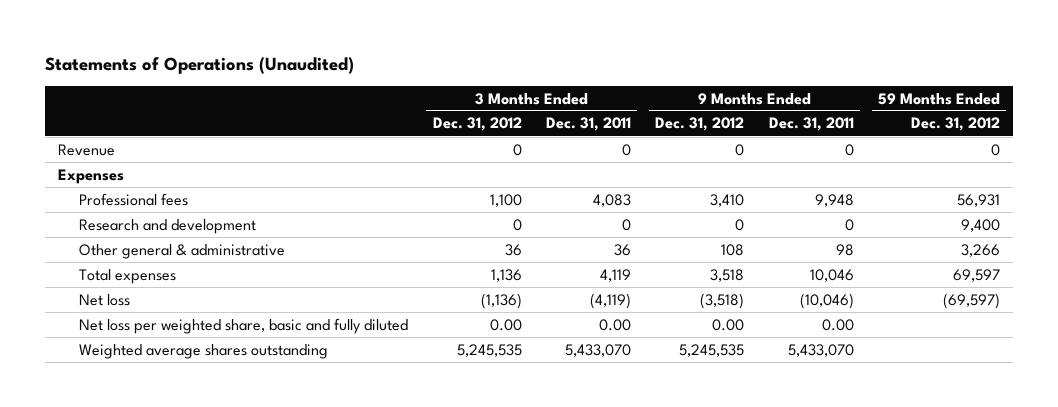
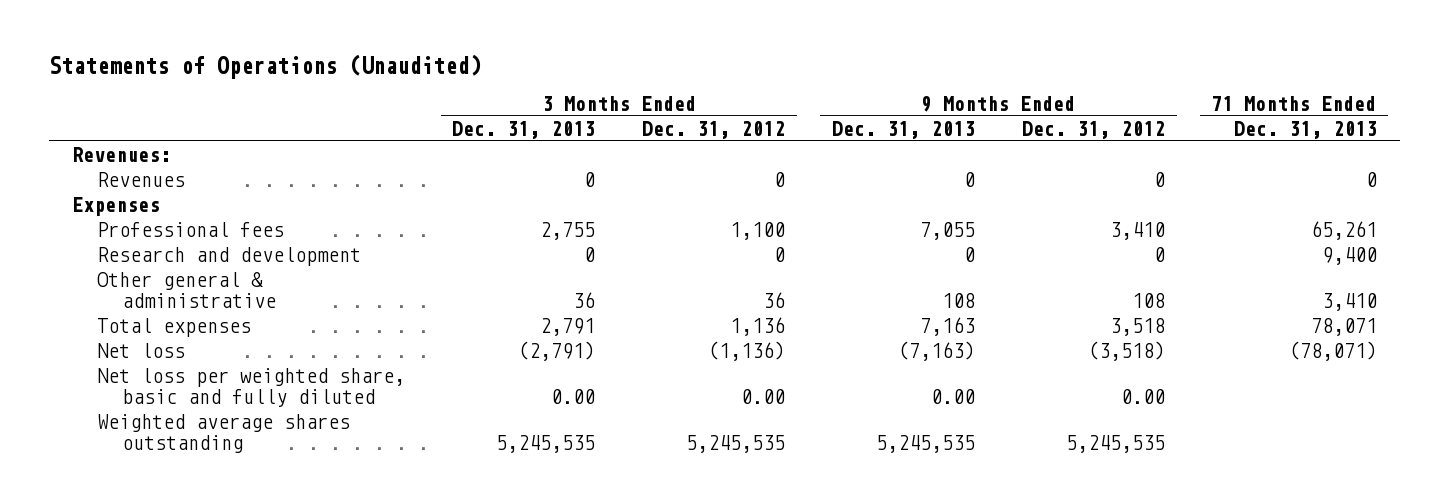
- | 3 Months Ended Dec. 31, 2012 | 3 Months Ended Dec. 31, 2011 | 9 Months Ended Dec. 31, 2012 | 9 Months Ended Dec. 31, 2011 | 59 Months Ended Dec. 31, 2012
+ | 3 Months Ended Dec. 31, 2013 | 3 Months Ended Dec. 31, 2012 | 9 Months Ended Dec. 31, 2013 | 9 Months Ended Dec. 31, 2012 | 71 Months Ended Dec. 31, 2013
- Revenue | 0 | 0 | 0 | 0 | 0
+ Revenues:
+ Revenues | 0 | 0 | 0 | 0 | 0

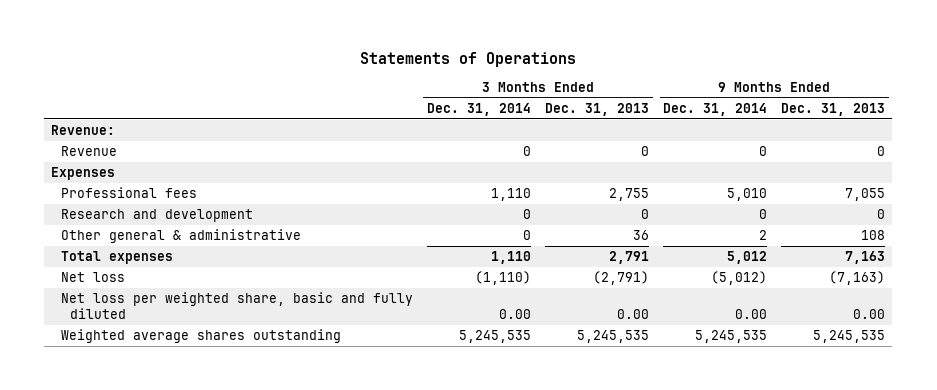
- Statements of Operations (Unaudited)
+ Statements of Operations
- | 3 Months Ended Dec. 31, 2013 | 3 Months Ended Dec. 31, 2012 | 9 Months Ended Dec. 31, 2013 | 9 Months Ended Dec. 31, 2012 | 71 Months Ended Dec. 31, 2013
+ | 3 Months Ended Dec. 31, 2014 | 3 Months Ended Dec. 31, 2013 | 9 Months Ended Dec. 31, 2014 | 9 Months Ended Dec. 31, 2013
- Revenues:
- Revenues | 0 | 0 | 0 | 0 | 0
+ Revenue:
+ Revenue | 0 | 0 | 0 | 0

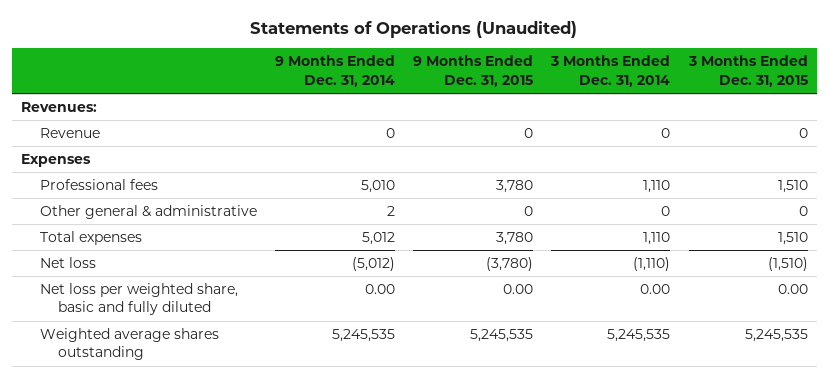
- Statements of Operations
+ Statements of Operations (Unaudited)
- | 3 Months Ended Dec. 31, 2014 | 3 Months Ended Dec. 31, 2013 | 9 Months Ended Dec. 31, 2014 | 9 Months Ended Dec. 31, 2013
+ | 9 Months Ended Dec. 31, 2014 | 9 Months Ended Dec. 31, 2015 | 3 Months Ended Dec. 31, 2014 | 3 Months Ended Dec. 31, 2015
- Revenue:
+ Revenues:
- Research and development | 0 | 0 | 0 | 0

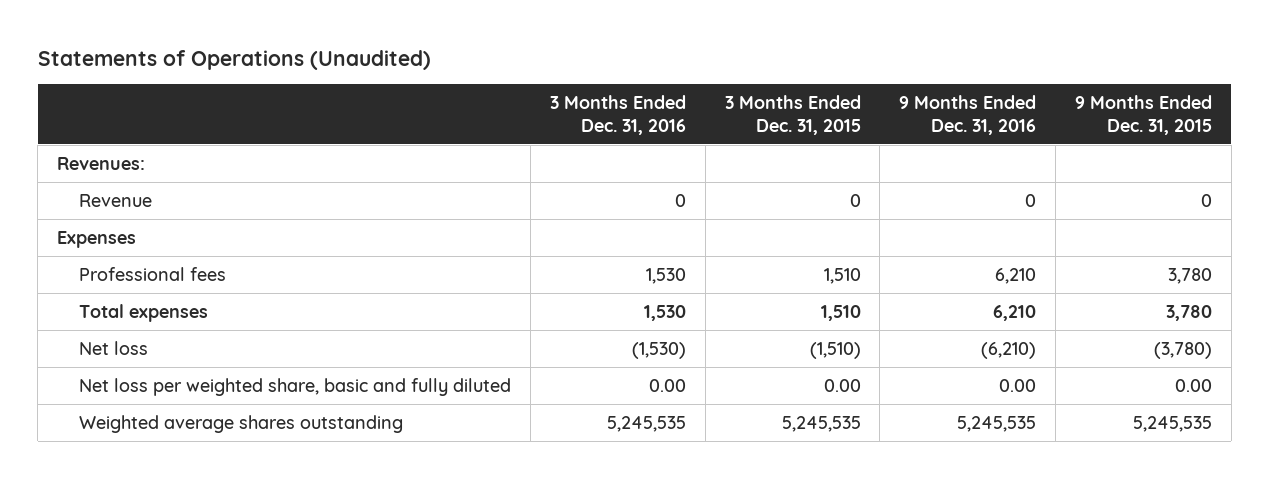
- | 9 Months Ended Dec. 31, 2014 | 9 Months Ended Dec. 31, 2015 | 3 Months Ended Dec. 31, 2014 | 3 Months Ended Dec. 31, 2015
+ | 3 Months Ended Dec. 31, 2016 | 3 Months Ended Dec. 31, 2015 | 9 Months Ended Dec. 31, 2016 | 9 Months Ended Dec. 31, 2015
- Other general & administrative | 2 | 0 | 0 | 0

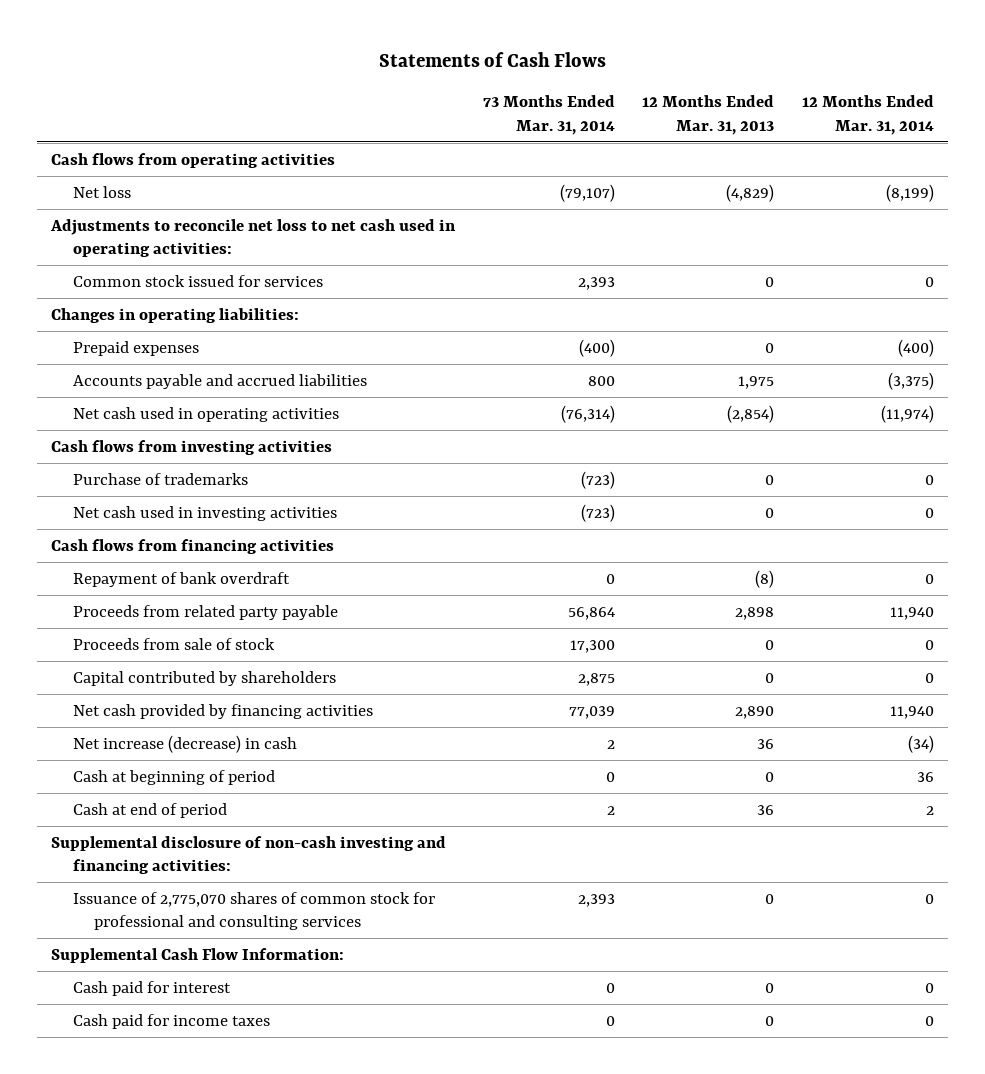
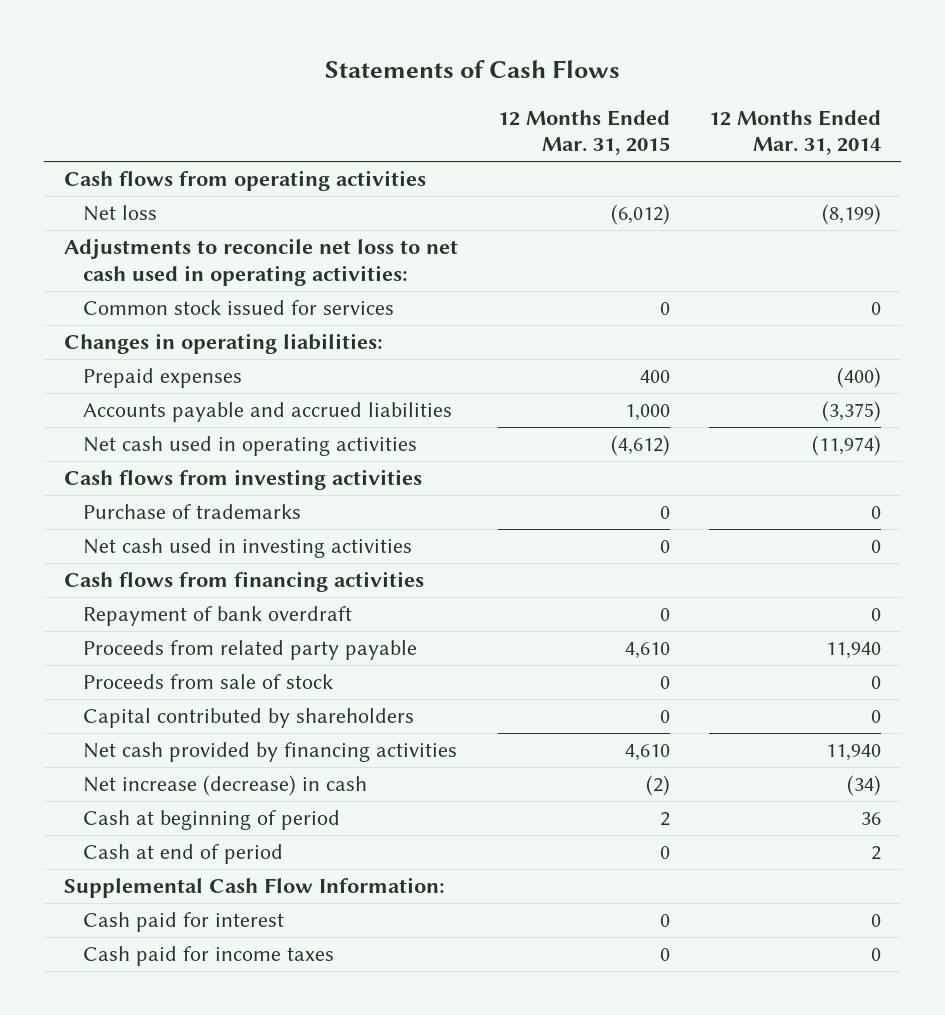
- | 73 Months Ended Mar. 31, 2014 | 12 Months Ended Mar. 31, 2013 | 12 Months Ended Mar. 31, 2014
+ | 12 Months Ended Mar. 31, 2015 | 12 Months Ended Mar. 31, 2014
- Supplemental disclosure of non-cash investing and financing activities:
- Issuance of 2,775,070 shares of common stock for professional and consulting services | 2,393 | 0 | 0

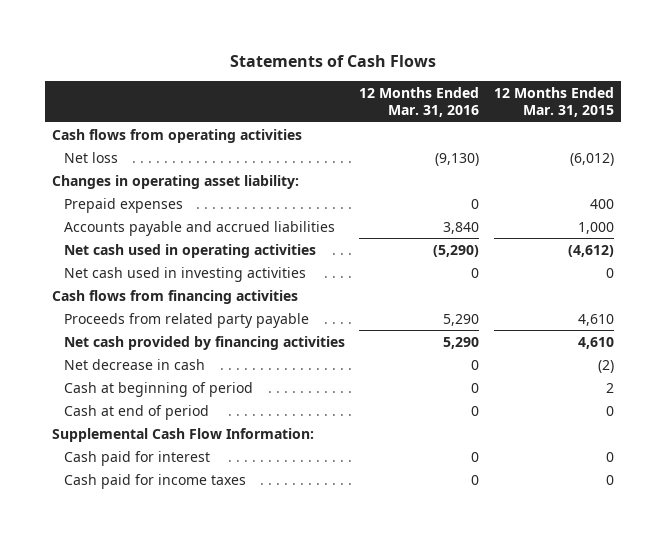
- | 12 Months Ended Mar. 31, 2015 | 12 Months Ended Mar. 31, 2014
+ | 12 Months Ended Mar. 31, 2016 | 12 Months Ended Mar. 31, 2015
- Adjustments to reconcile net loss to net cash used in operating activities:
- Common stock issued for services | 0 | 0
- Changes in operating liabilities:
+ Changes in operating asset liability:
- Cash flows from investing activities
- Purchase of trademarks | 0 | 0
- Repayment of bank overdraft | 0 | 0
- Proceeds from sale of stock | 0 | 0
- Capital contributed by shareholders | 0 | 0
- Net increase (decrease) in cash | (2) | (34)
+ Net decrease in cash | 0 | (2)

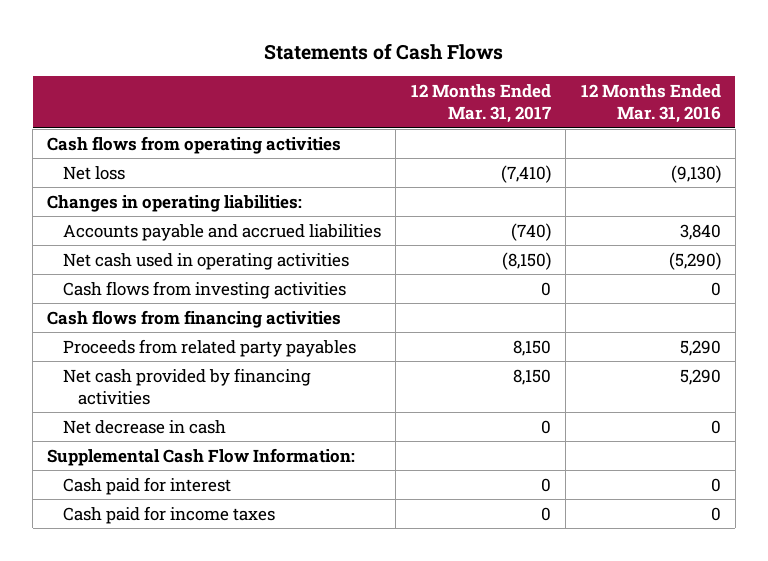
- | 12 Months Ended Mar. 31, 2016 | 12 Months Ended Mar. 31, 2015
+ | 12 Months Ended Mar. 31, 2017 | 12 Months Ended Mar. 31, 2016
- Changes in operating asset liability:
- Prepaid expenses | 0 | 400
+ Changes in operating liabilities:
- Net cash used in investing activities | 0 | 0
+ Cash flows from investing activities | 0 | 0
- Proceeds from related party payable | 5,290 | 4,610
+ Proceeds from related party payables | 8,150 | 5,290
- Cash at beginning of period | 0 | 2
- Cash at end of period | 0 | 0

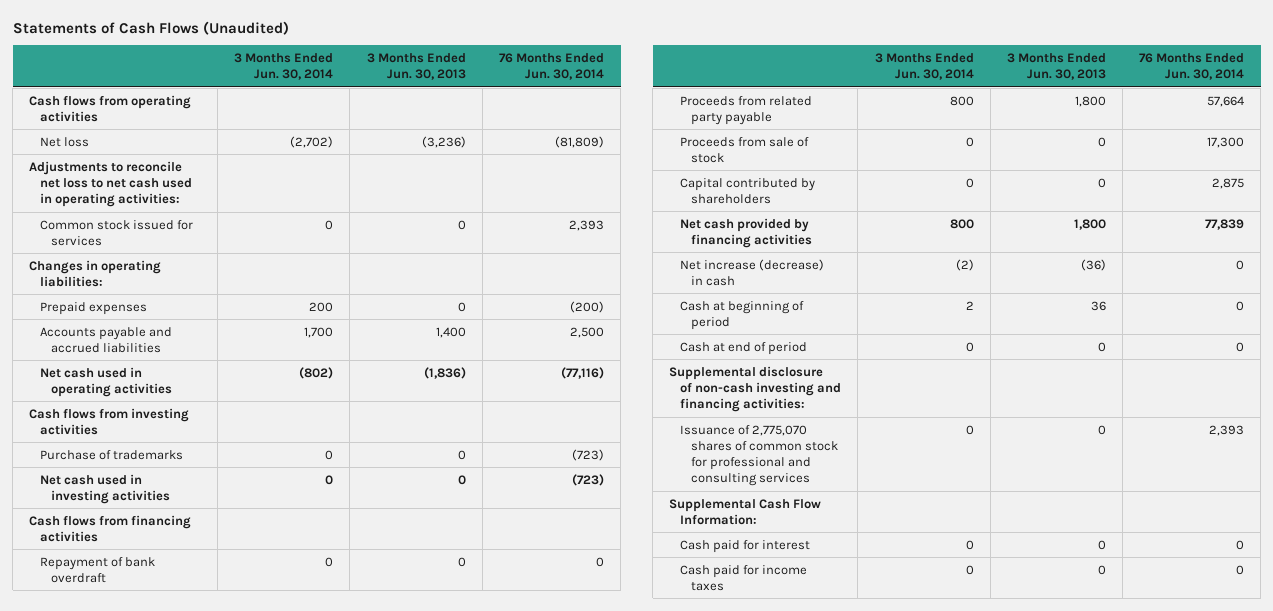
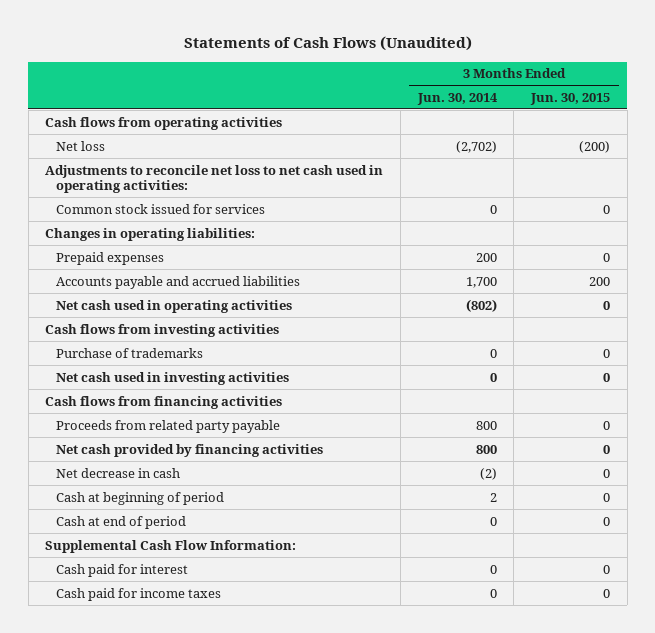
- | 3 Months Ended Jun. 30, 2014 | 3 Months Ended Jun. 30, 2013 | 76 Months Ended Jun. 30, 2014
+ | 3 Months Ended Jun. 30, 2014 | 3 Months Ended Jun. 30, 2015
- Repayment of bank overdraft | 0 | 0 | 0
- Proceeds from sale of stock | 0 | 0 | 17,300
- Capital contributed by shareholders | 0 | 0 | 2,875
- Net increase (decrease) in cash | (2) | (36) | 0
+ Net decrease in cash | (2) | 0
- Supplemental disclosure of non-cash investing and financing activities:
- Issuance of 2,775,070 shares of common stock for professional and consulting services | 0 | 0 | 2,393

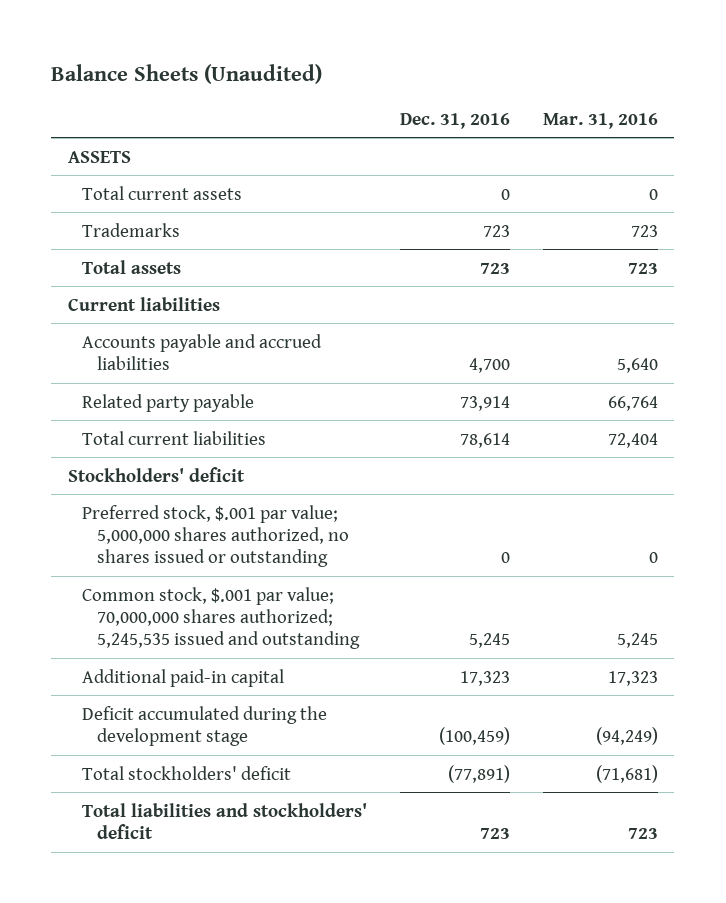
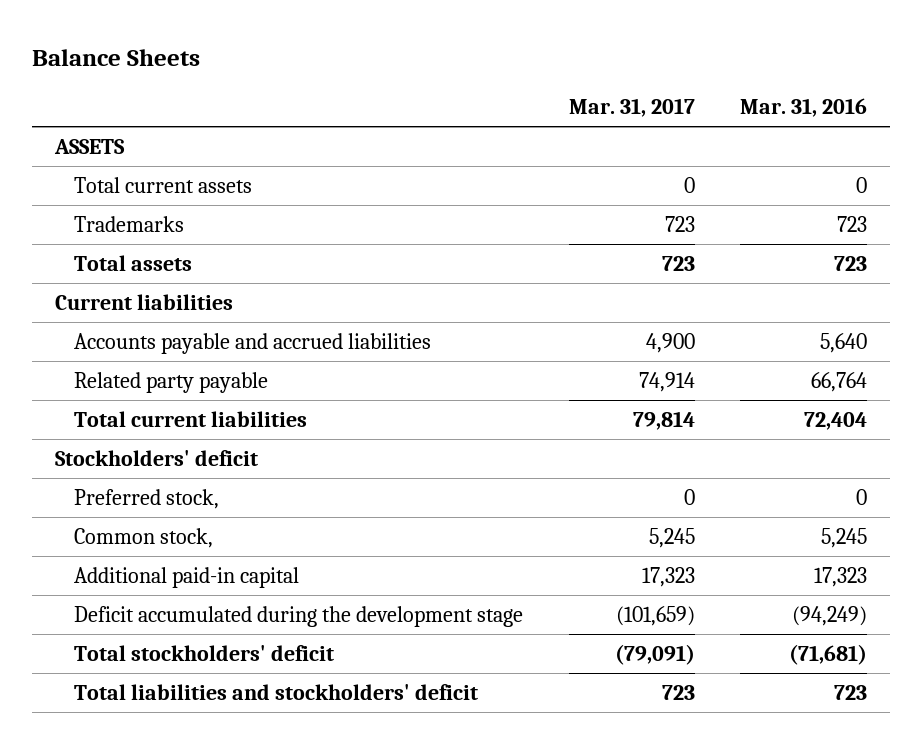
- Balance Sheets (Unaudited)
+ Balance Sheets
- | Dec. 31, 2016 | Mar. 31, 2016
+ | Mar. 31, 2017 | Mar. 31, 2016
- Preferred stock, $.001 par value; 5,000,000 shares authorized, no shares issued or outstanding | 0 | 0
- Common stock, $.001 par value; 70,000,000 shares authorized; 5,245,535 issued and outstanding | 5,245 | 5,245
+ Preferred stock, | 0 | 0
+ Common stock, | 5,245 | 5,245

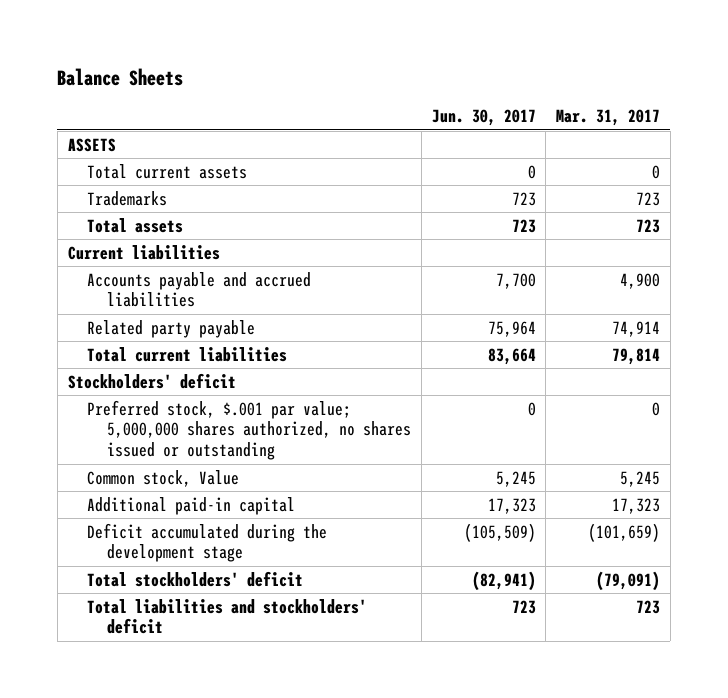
- | Mar. 31, 2017 | Mar. 31, 2016
+ | Jun. 30, 2017 | Mar. 31, 2017
- Preferred stock, | 0 | 0
- Common stock, | 5,245 | 5,245
+ Preferred stock, $.001 par value; 5,000,000 shares authorized, no shares issued or outstanding | 0 | 0
+ Common stock, Value | 5,245 | 5,245

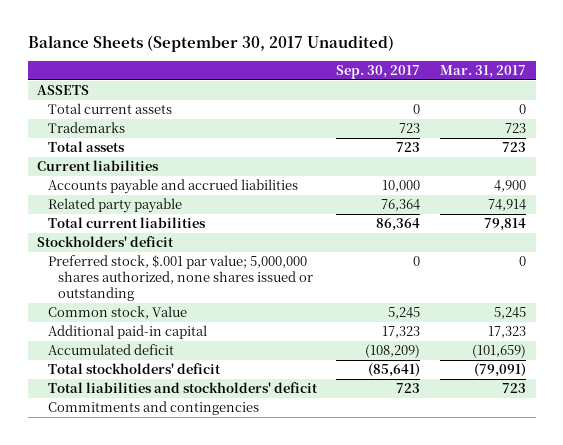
- Balance Sheets
+ Balance Sheets (September 30, 2017 Unaudited)
- | Jun. 30, 2017 | Mar. 31, 2017
+ | Sep. 30, 2017 | Mar. 31, 2017
- Preferred stock, $.001 par value; 5,000,000 shares authorized, no shares issued or outstanding | 0 | 0
+ Preferred stock, $.001 par value; 5,000,000 shares authorized, none shares issued or outstanding | 0 | 0
- Deficit accumulated during the development stage | (105,509) | (101,659)
+ Accumulated deficit | (108,209) | (101,659)
+ Commitments and contingencies

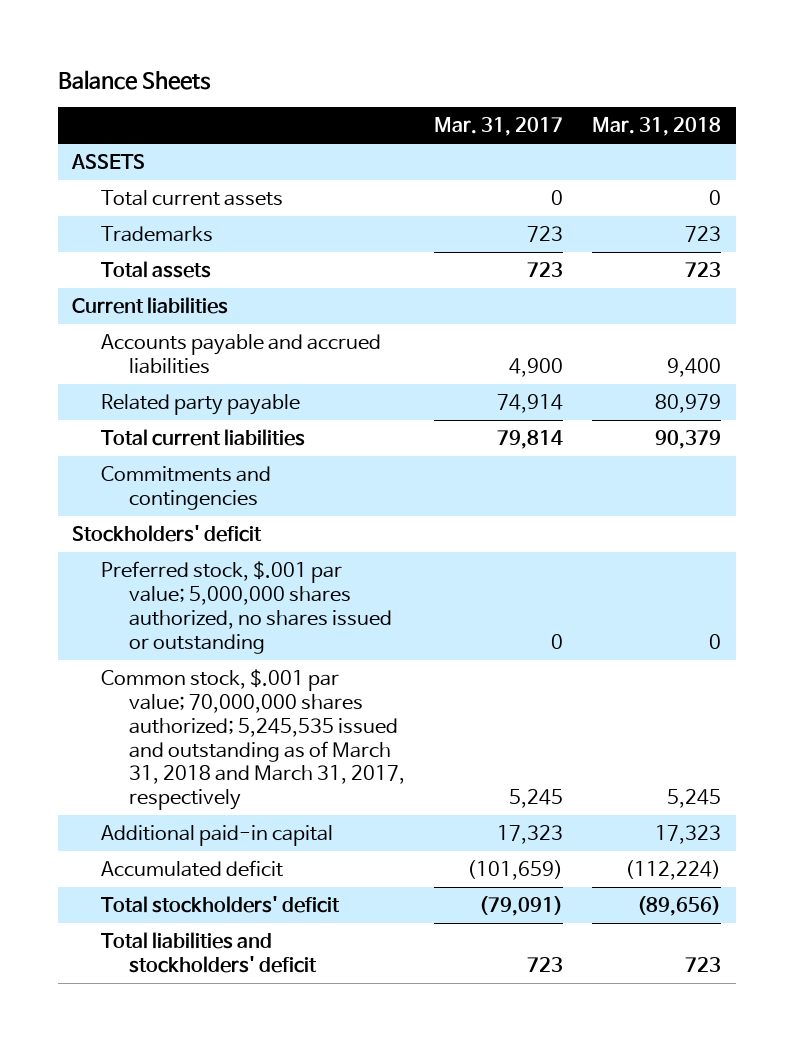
- Balance Sheets (September 30, 2017 Unaudited)
+ Balance Sheets
- | Sep. 30, 2017 | Mar. 31, 2017
+ | Mar. 31, 2017 | Mar. 31, 2018
moved up: Commitments and contingencies
- Preferred stock, $.001 par value; 5,000,000 shares authorized, none shares issued or outstanding | 0 | 0
- Common stock, Value | 5,245 | 5,245
+ Preferred stock, $.001 par value; 5,000,000 shares authorized, no shares issued or outstanding | 0 | 0
+ Common stock, $.001 par value; 70,000,000 shares authorized; 5,245,535 issued and outstanding as of March 31, 2018 and March 31, 2017, respectively | 5,245 | 5,245

